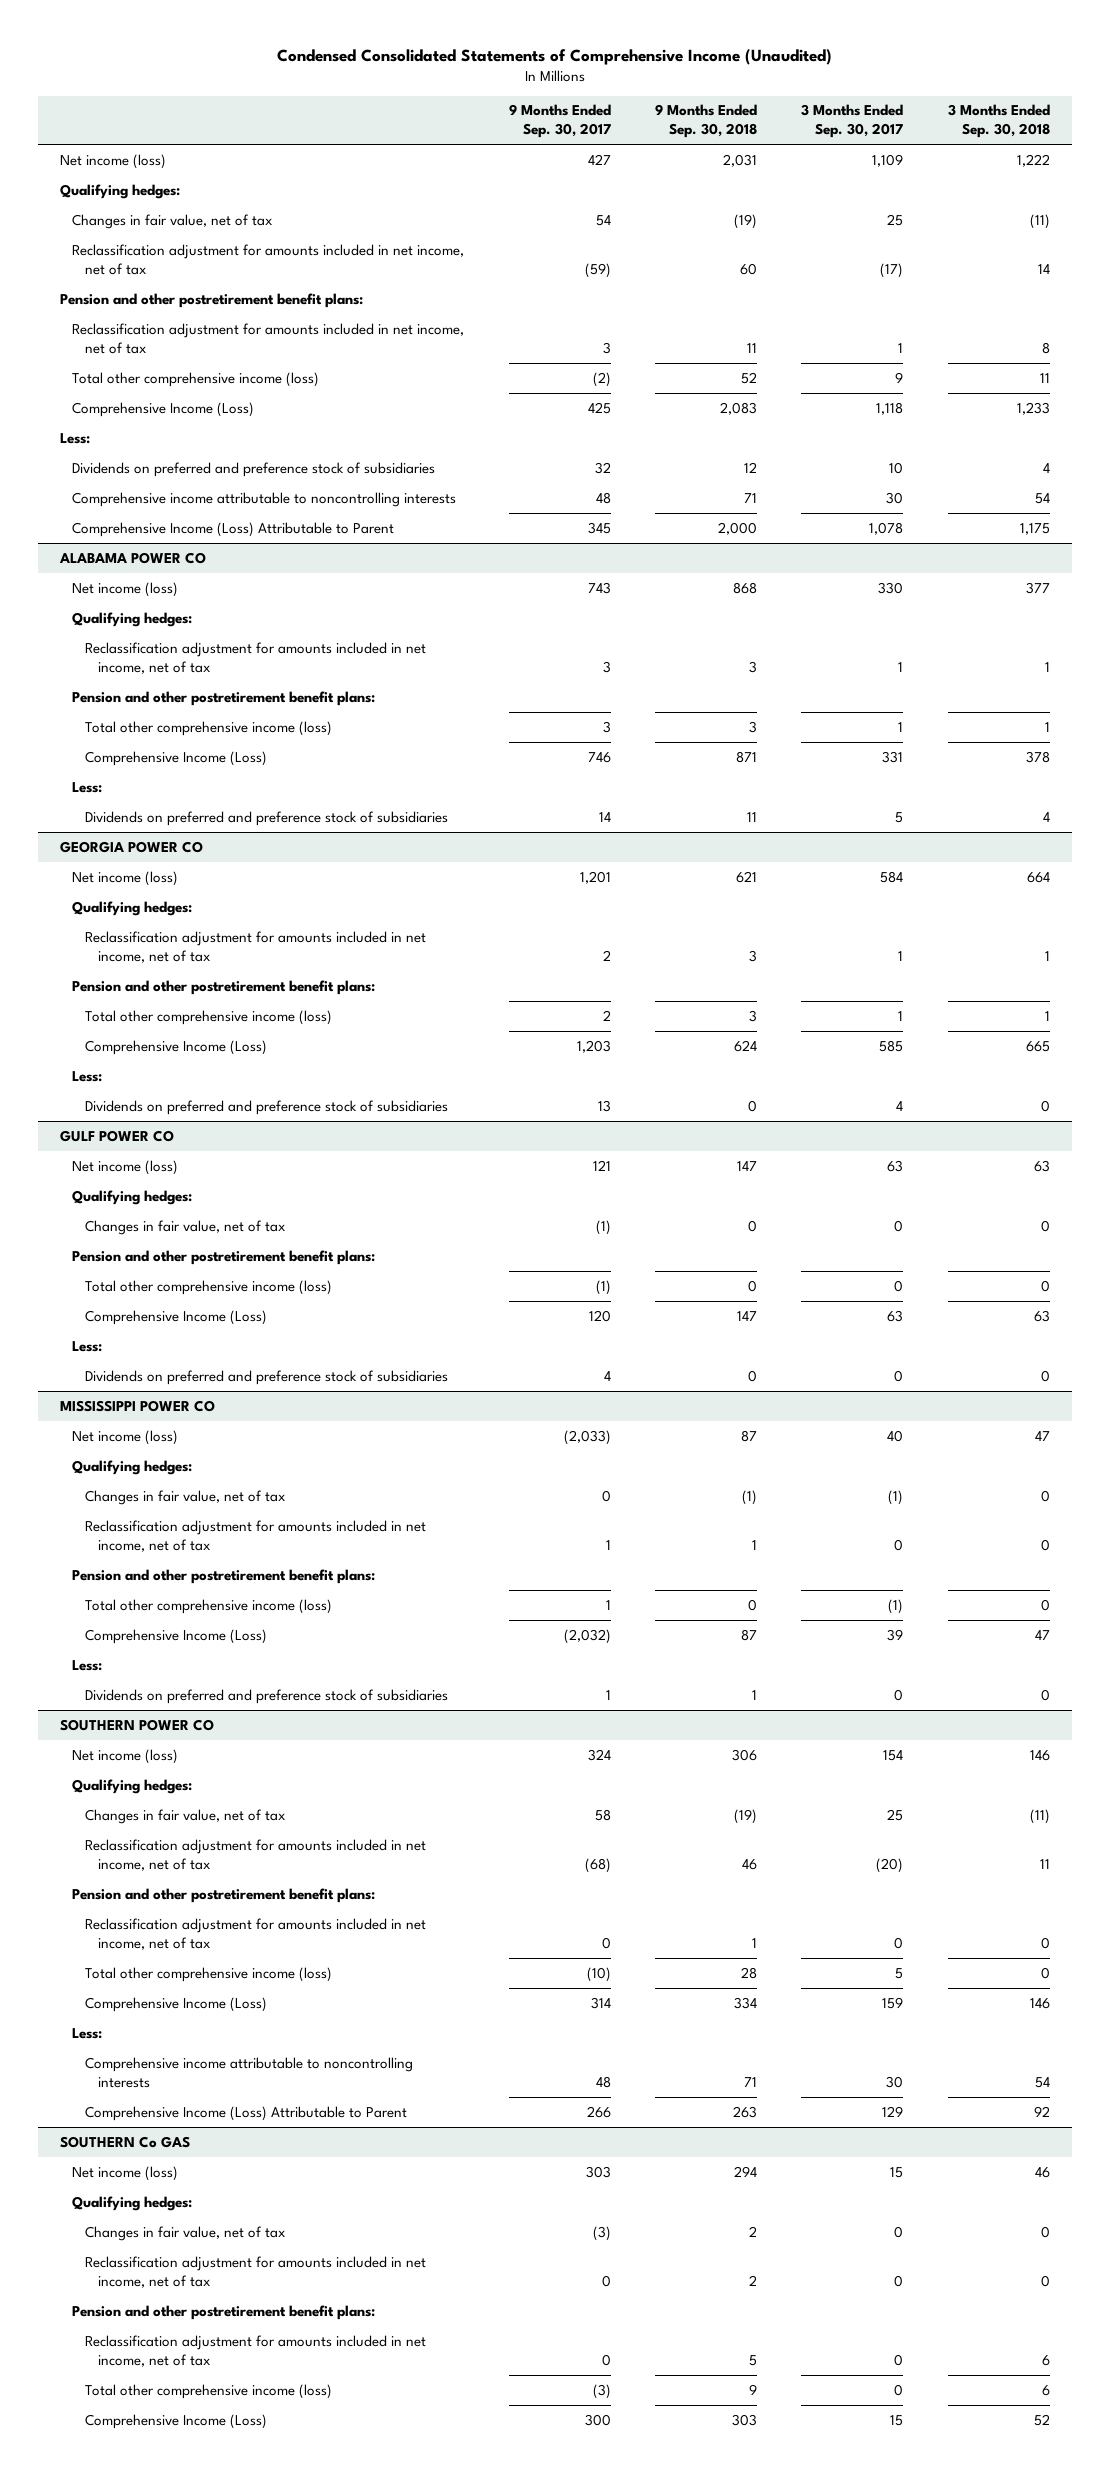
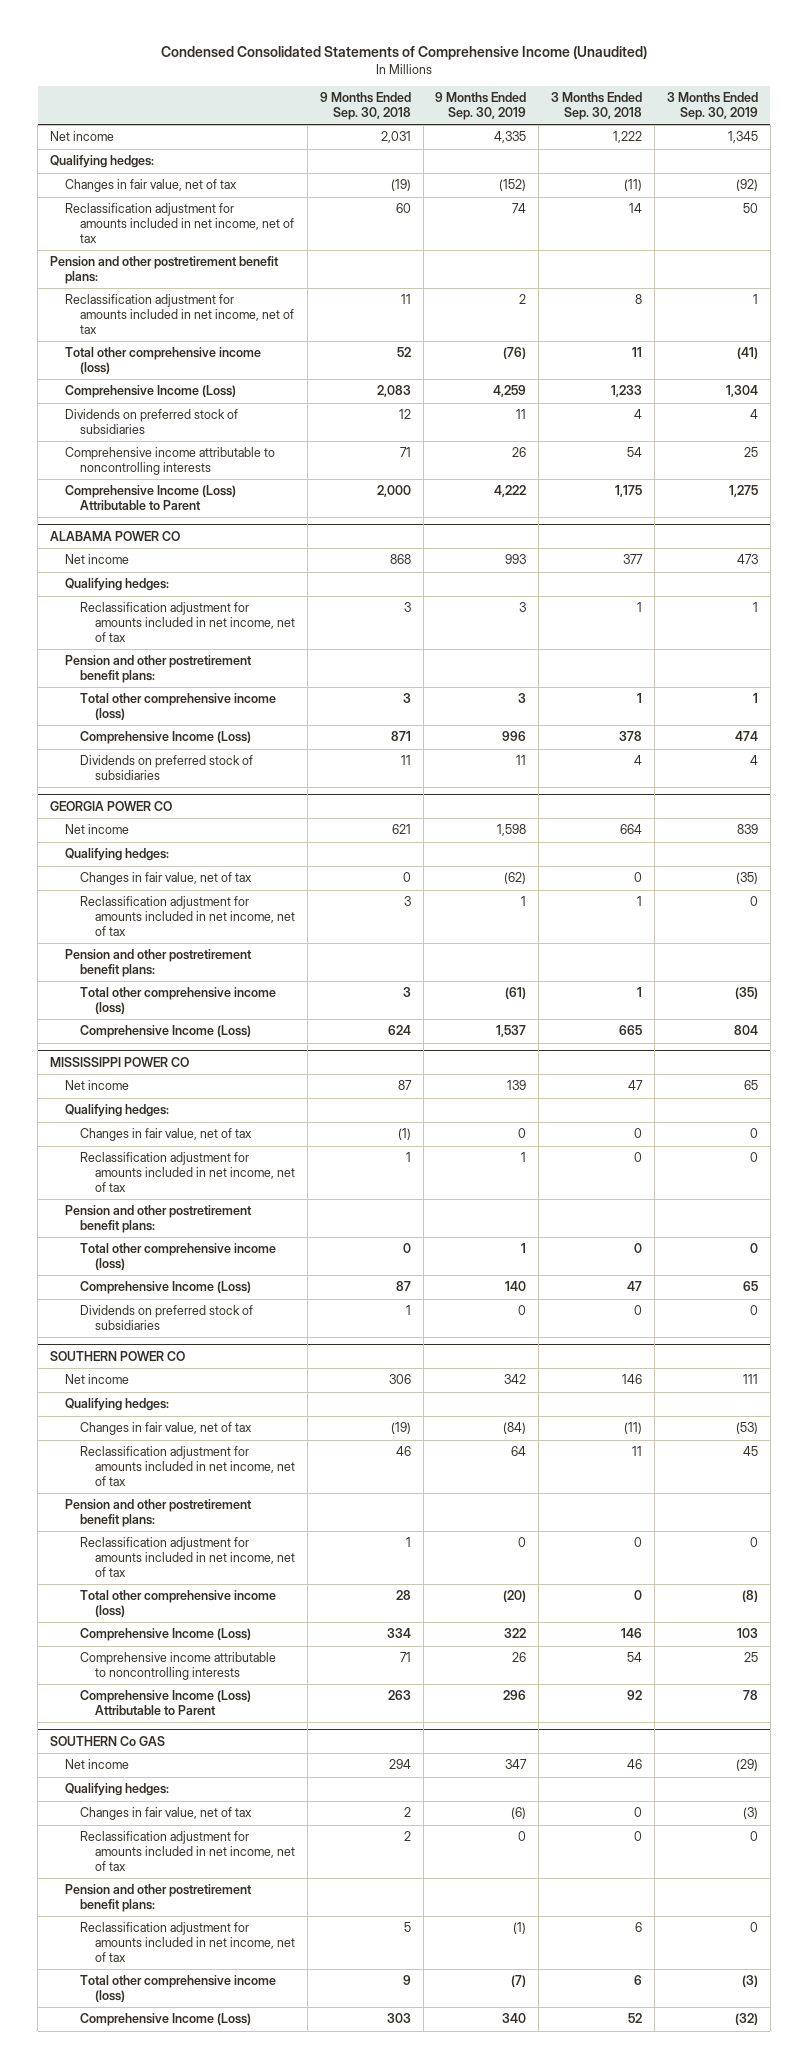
- | 9 Months Ended Sep. 30, 2017 | 9 Months Ended Sep. 30, 2018 | 3 Months Ended Sep. 30, 2017 | 3 Months Ended Sep. 30, 2018
+ | 9 Months Ended Sep. 30, 2018 | 9 Months Ended Sep. 30, 2019 | 3 Months Ended Sep. 30, 2018 | 3 Months Ended Sep. 30, 2019
- Net income (loss) | 427 | 2,031 | 1,109 | 1,222
+ Net income | 2,031 | 4,335 | 1,222 | 1,345
- Less:
- Dividends on preferred and preference stock of subsidiaries | 32 | 12 | 10 | 4
+ Dividends on preferred stock of subsidiaries | 12 | 11 | 4 | 4
@ ALABAMA POWER CO
- Net income (loss) | 743 | 868 | 330 | 377
+ Net income | 868 | 993 | 377 | 473
- Less:
- Dividends on preferred and preference stock of subsidiaries | 14 | 11 | 5 | 4
+ Dividends on preferred stock of subsidiaries | 11 | 11 | 4 | 4
@ GEORGIA POWER CO
- Net income (loss) | 1,201 | 621 | 584 | 664
+ Net income | 621 | 1,598 | 664 | 839
+ Changes in fair value, net of tax | 0 | (62) | 0 | (35)
- Less:
- Dividends on preferred and preference stock of subsidiaries | 13 | 0 | 4 | 0
- GULF POWER CO
- Net income (loss) | 121 | 147 | 63 | 63
- Qualifying hedges:
- Changes in fair value, net of tax | (1) | 0 | 0 | 0
- Pension and other postretirement benefit plans:
- Total other comprehensive income (loss) | (1) | 0 | 0 | 0
- Comprehensive Income (Loss) | 120 | 147 | 63 | 63
- Less:
- Dividends on preferred and preference stock of subsidiaries | 4 | 0 | 0 | 0
@ MISSISSIPPI POWER CO
- Net income (loss) | (2,033) | 87 | 40 | 47
+ Net income | 87 | 139 | 47 | 65
- Less:
- Dividends on preferred and preference stock of subsidiaries | 1 | 1 | 0 | 0
+ Dividends on preferred stock of subsidiaries | 1 | 0 | 0 | 0
@ SOUTHERN POWER CO
- Net income (loss) | 324 | 306 | 154 | 146
+ Net income | 306 | 342 | 146 | 111
- Less:
@ SOUTHERN Co GAS
- Net income (loss) | 303 | 294 | 15 | 46
+ Net income | 294 | 347 | 46 | (29)

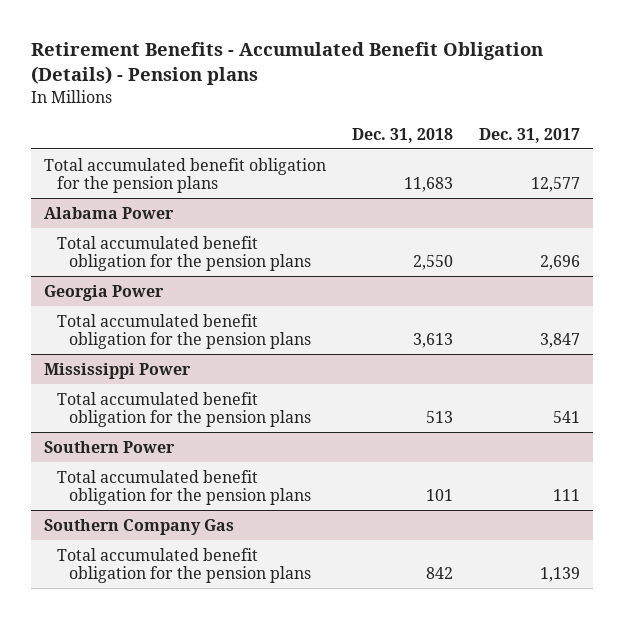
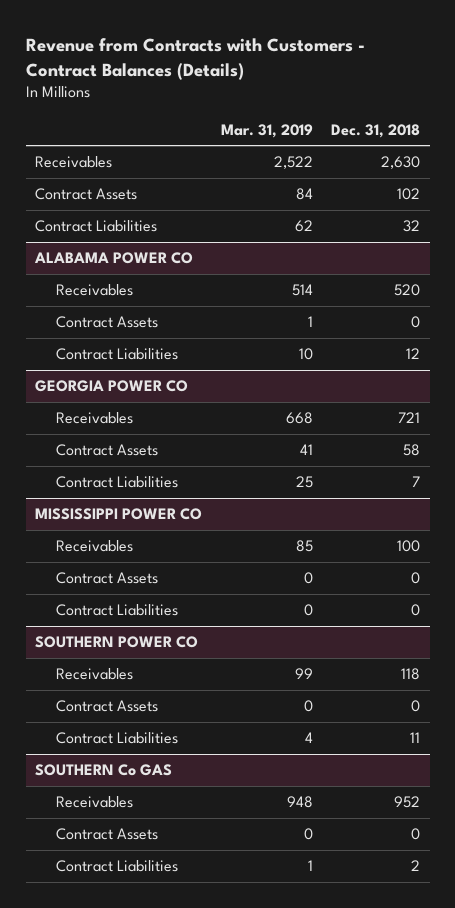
- Retirement Benefits - Accumulated Benefit Obligation (Details) - Pension plans
+ Revenue from Contracts with Customers - Contract Balances (Details)
- | Dec. 31, 2018 | Dec. 31, 2017
+ | Mar. 31, 2019 | Dec. 31, 2018
- Total accumulated benefit obligation for the pension plans | 11,683 | 12,577
- Alabama Power
- Total accumulated benefit obligation for the pension plans | 2,550 | 2,696
- Georgia Power
- Total accumulated benefit obligation for the pension plans | 3,613 | 3,847
- Mississippi Power
- Total accumulated benefit obligation for the pension plans | 513 | 541
- Southern Power
- Total accumulated benefit obligation for the pension plans | 101 | 111
- Southern Company Gas
- Total accumulated benefit obligation for the pension plans | 842 | 1,139
+ Receivables | 2,522 | 2,630
+ Contract Assets | 84 | 102
+ Contract Liabilities | 62 | 32
+ ALABAMA POWER CO
+ Receivables | 514 | 520
+ Contract Assets | 1 | 0
+ Contract Liabilities | 10 | 12
+ GEORGIA POWER CO
+ Receivables | 668 | 721
+ Contract Assets | 41 | 58
+ Contract Liabilities | 25 | 7
+ MISSISSIPPI POWER CO
+ Receivables | 85 | 100
+ Contract Assets | 0 | 0
+ Contract Liabilities | 0 | 0
+ SOUTHERN POWER CO
+ Receivables | 99 | 118
+ Contract Assets | 0 | 0
+ Contract Liabilities | 4 | 11
+ SOUTHERN Co GAS
+ Receivables | 948 | 952
+ Contract Assets | 0 | 0
+ Contract Liabilities | 1 | 2

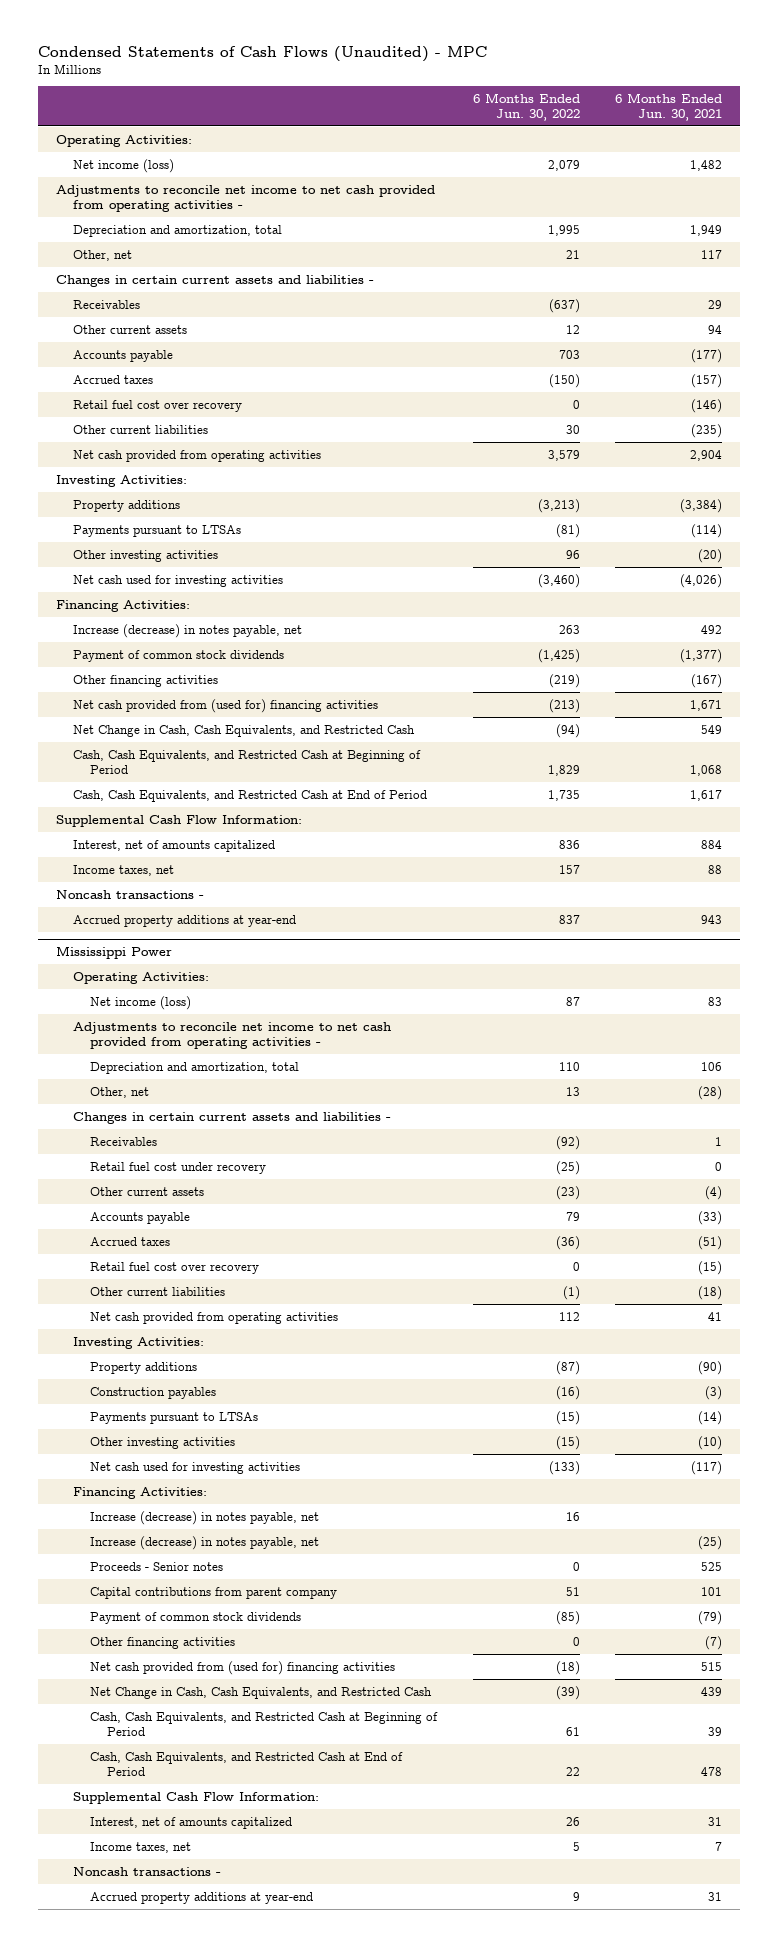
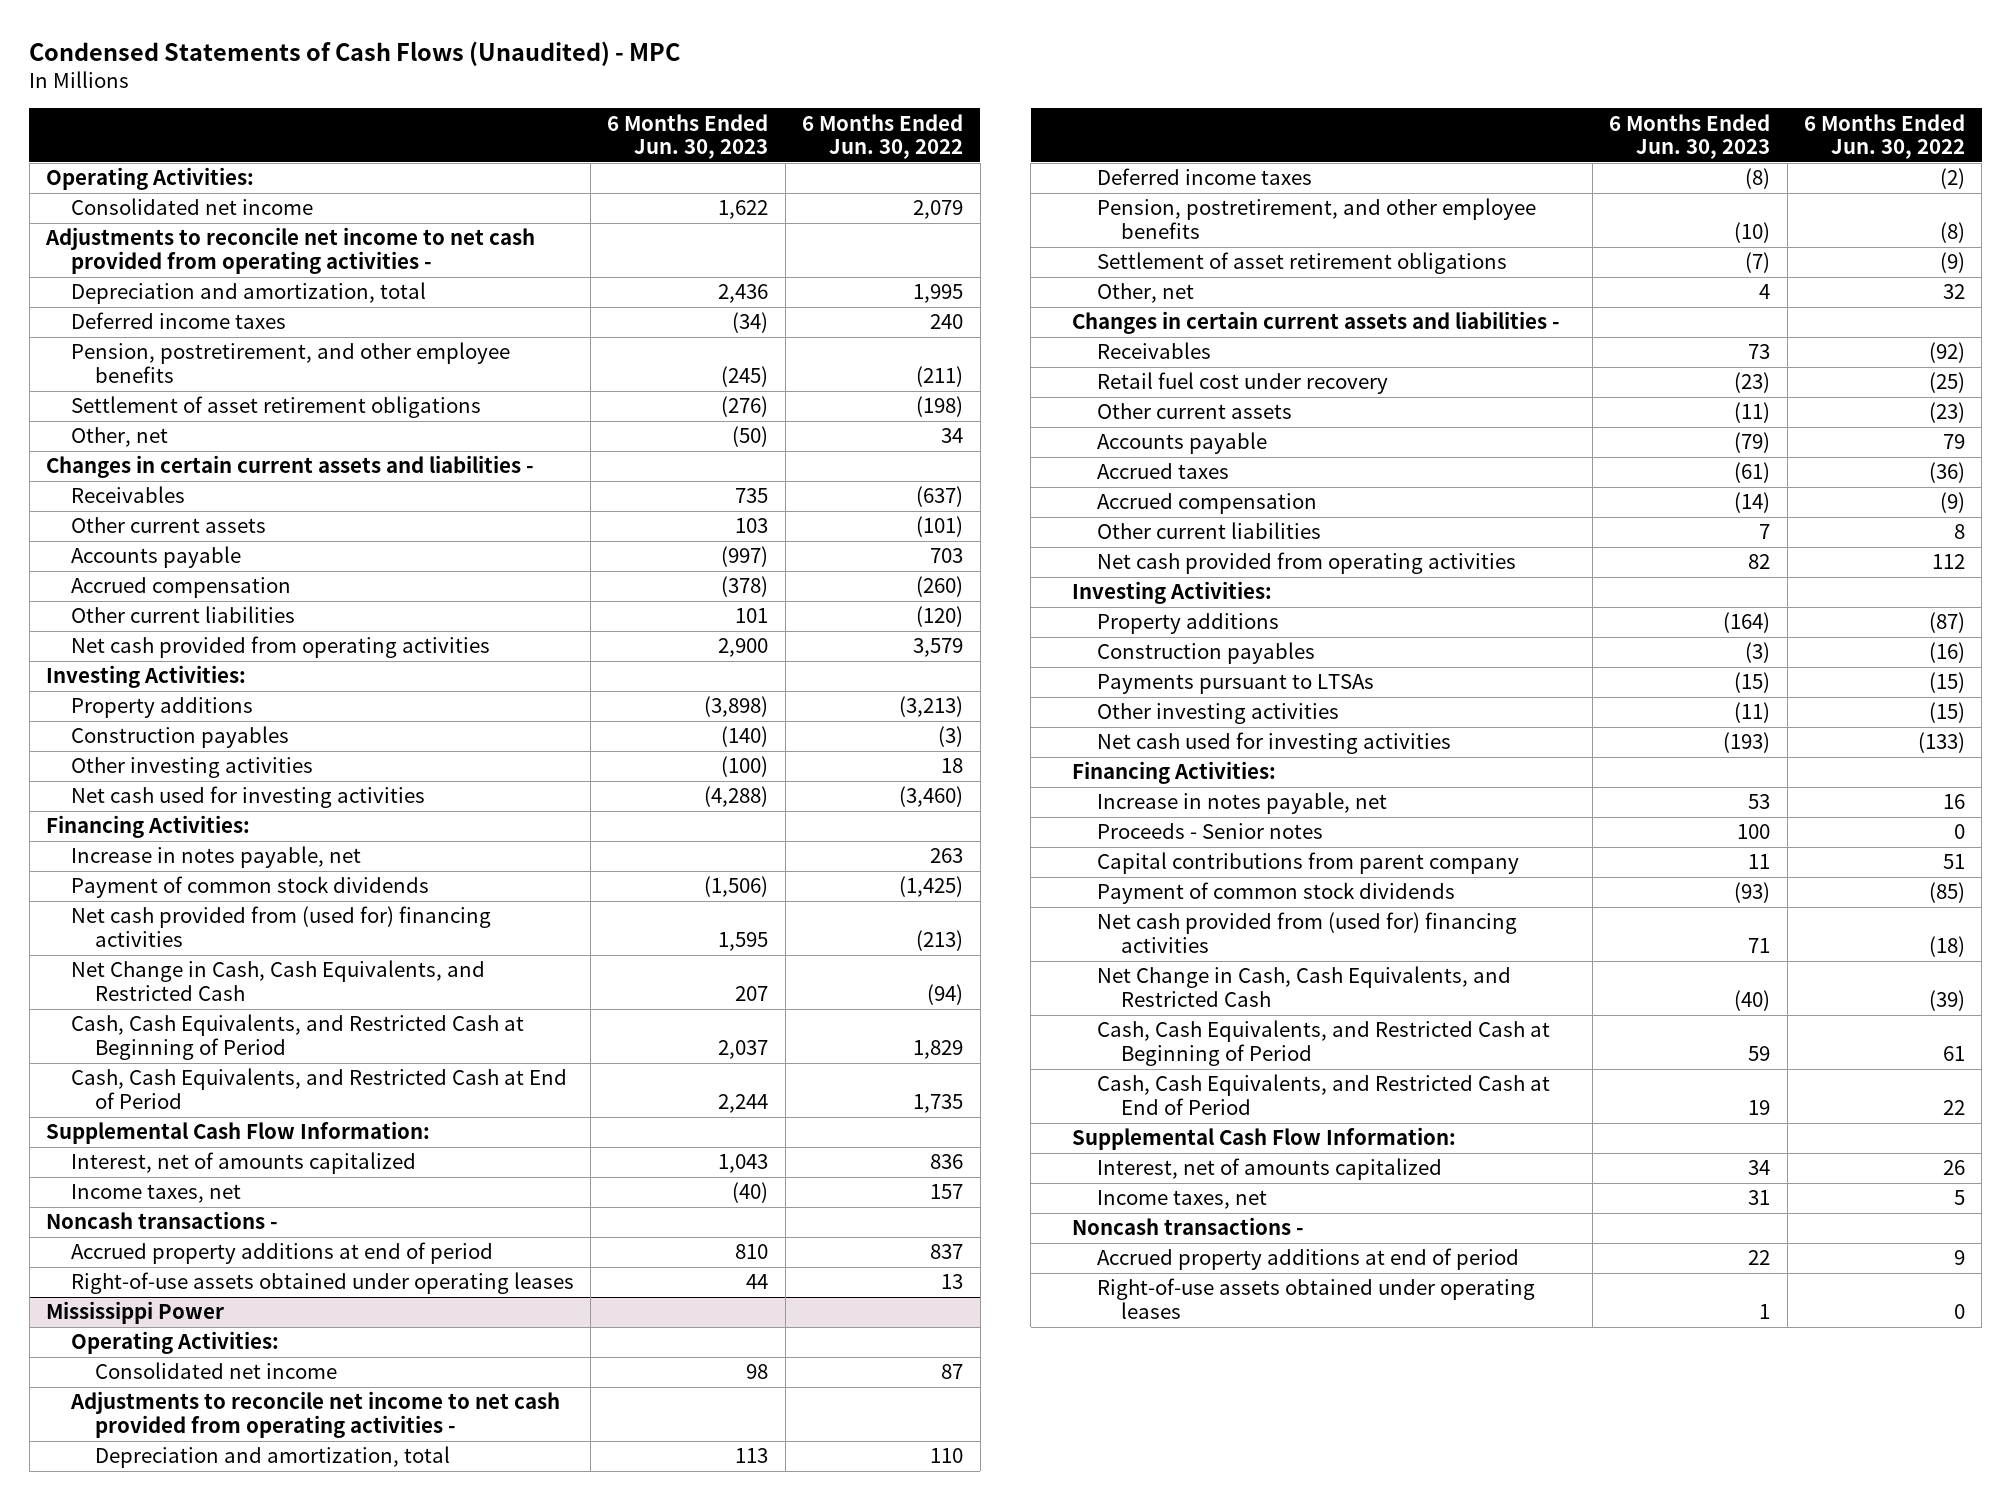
- | 6 Months Ended Jun. 30, 2022 | 6 Months Ended Jun. 30, 2021
+ | 6 Months Ended Jun. 30, 2023 | 6 Months Ended Jun. 30, 2022
- Net income (loss) | 2,079 | 1,482
+ Consolidated net income | 1,622 | 2,079
- Other, net | 21 | 117
+ Deferred income taxes | (34) | 240
+ Pension, postretirement, and other employee benefits | (245) | (211)
+ Settlement of asset retirement obligations | (276) | (198)
+ Other, net | (50) | 34
- Other current assets | 12 | 94
+ Other current assets | 103 | (101)
- Accrued taxes | (150) | (157)
- Retail fuel cost over recovery | 0 | (146)
- Other current liabilities | 30 | (235)
+ Accrued compensation | (378) | (260)
+ Other current liabilities | 101 | (120)
- Payments pursuant to LTSAs | (81) | (114)
- Other investing activities | 96 | (20)
+ Construction payables | (140) | (3)
+ Other investing activities | (100) | 18
- Increase (decrease) in notes payable, net | 263 | 492
+ Increase in notes payable, net | | 263
- Other financing activities | (219) | (167)
- Accrued property additions at year-end | 837 | 943
+ Accrued property additions at end of period | 810 | 837
+ Right-of-use assets obtained under operating leases | 44 | 13
@ Mississippi Power
- Net income (loss) | 87 | 83
+ Consolidated net income | 98 | 87
- Other, net | 13 | (28)
+ Deferred income taxes | (8) | (2)
+ Pension, postretirement, and other employee benefits | (10) | (8)
+ Settlement of asset retirement obligations | (7) | (9)
+ Other, net | 4 | 32
- Retail fuel cost over recovery | 0 | (15)
- Other current liabilities | (1) | (18)
+ Accrued compensation | (14) | (9)
+ Other current liabilities | 7 | 8
- Increase (decrease) in notes payable, net | 16 |
- Increase (decrease) in notes payable, net | | (25)
+ Increase in notes payable, net | 53 | 16
- Other financing activities | 0 | (7)
- Accrued property additions at year-end | 9 | 31
+ Accrued property additions at end of period | 22 | 9
+ Right-of-use assets obtained under operating leases | 1 | 0

